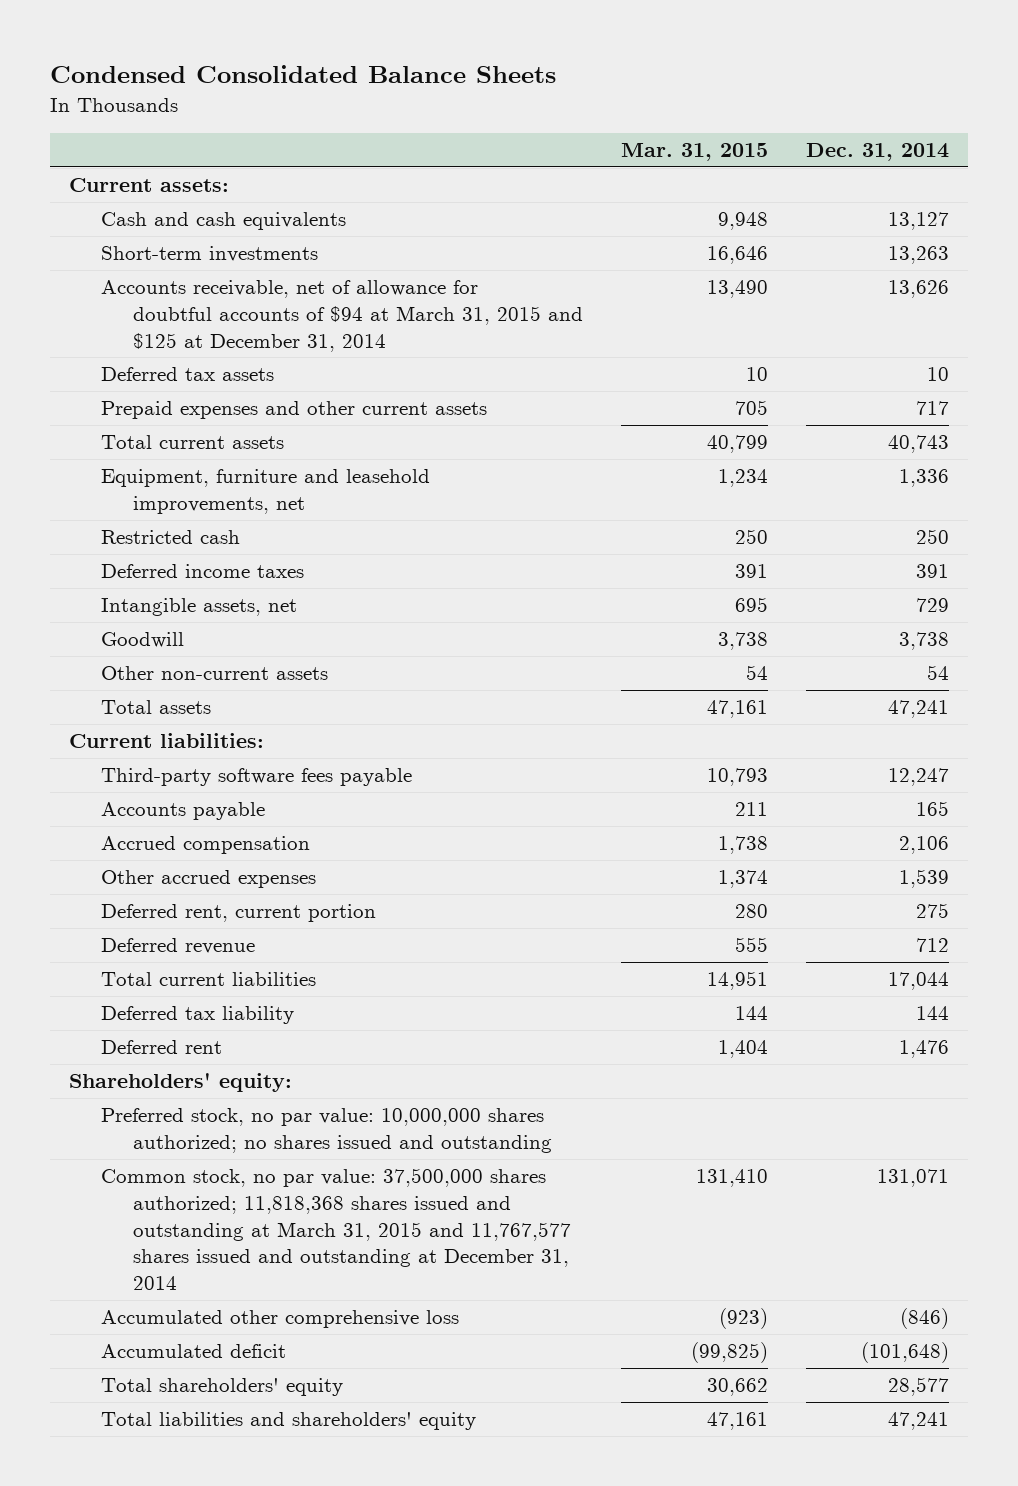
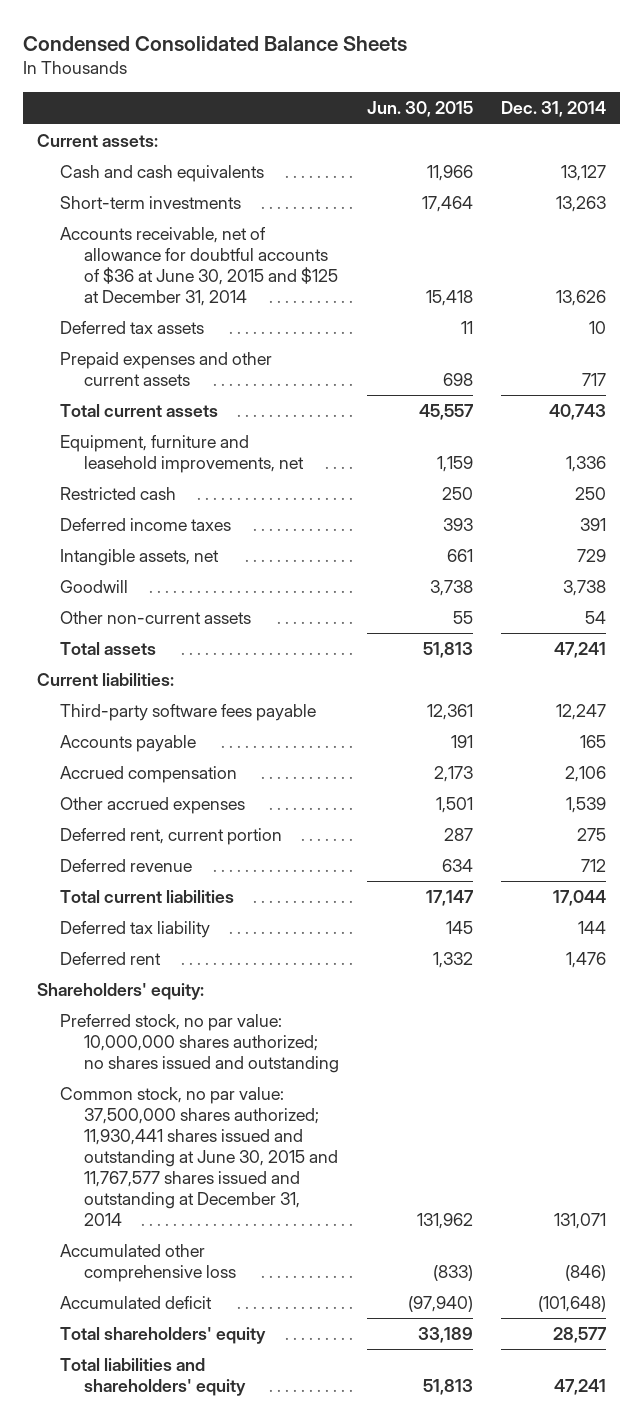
- | Mar. 31, 2015 | Dec. 31, 2014
+ | Jun. 30, 2015 | Dec. 31, 2014
- Accounts receivable, net of allowance for doubtful accounts of $94 at March 31, 2015 and $125 at December 31, 2014 | 13,490 | 13,626
+ Accounts receivable, net of allowance for doubtful accounts of $36 at June 30, 2015 and $125 at December 31, 2014 | 15,418 | 13,626
- Common stock, no par value: 37,500,000 shares authorized; 11,818,368 shares issued and outstanding at March 31, 2015 and 11,767,577 shares issued and outstanding at December 31, 2014 | 131,410 | 131,071
+ Common stock, no par value: 37,500,000 shares authorized; 11,930,441 shares issued and outstanding at June 30, 2015 and 11,767,577 shares issued and outstanding at December 31, 2014 | 131,962 | 131,071

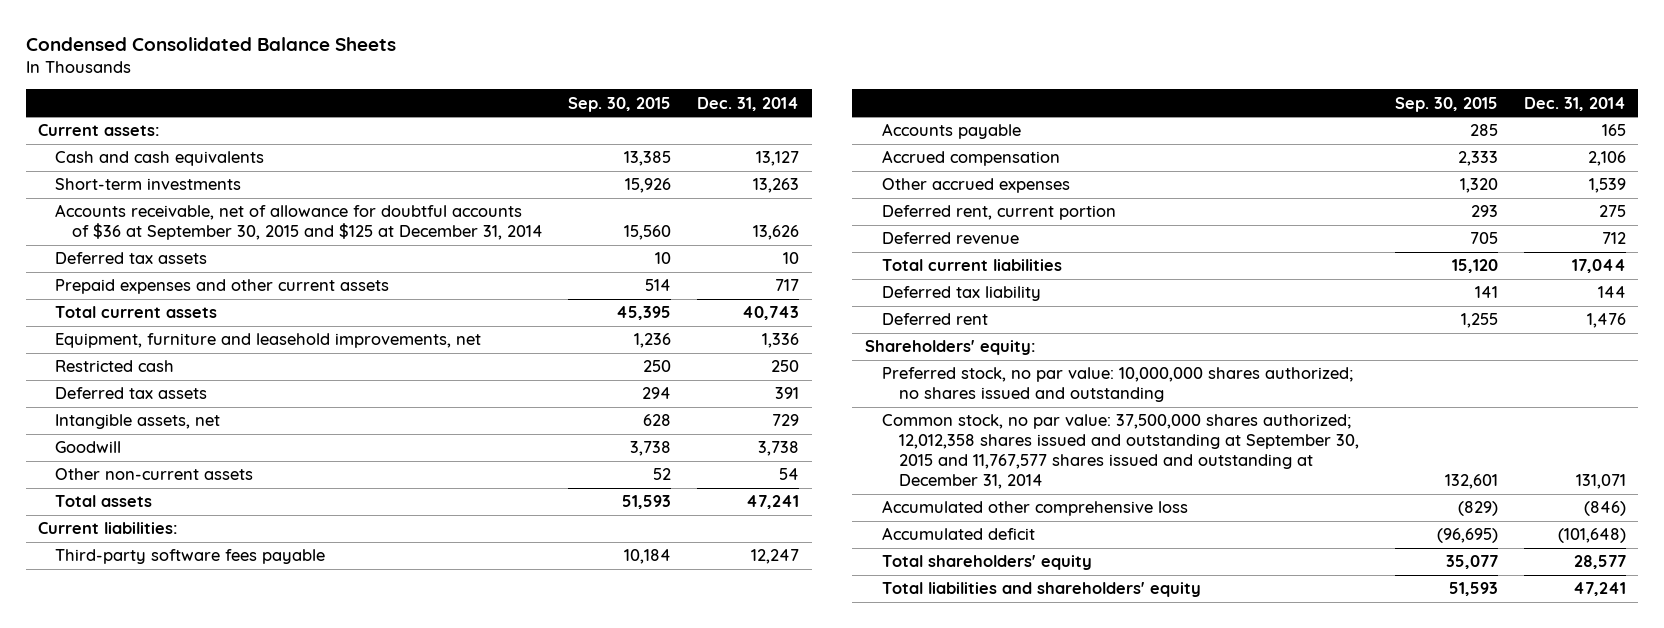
- | Jun. 30, 2015 | Dec. 31, 2014
+ | Sep. 30, 2015 | Dec. 31, 2014
- Accounts receivable, net of allowance for doubtful accounts of $36 at June 30, 2015 and $125 at December 31, 2014 | 15,418 | 13,626
+ Accounts receivable, net of allowance for doubtful accounts of $36 at September 30, 2015 and $125 at December 31, 2014 | 15,560 | 13,626
- Deferred income taxes | 393 | 391
+ Deferred tax assets | 294 | 391
- Common stock, no par value: 37,500,000 shares authorized; 11,930,441 shares issued and outstanding at June 30, 2015 and 11,767,577 shares issued and outstanding at December 31, 2014 | 131,962 | 131,071
+ Common stock, no par value: 37,500,000 shares authorized; 12,012,358 shares issued and outstanding at September 30, 2015 and 11,767,577 shares issued and outstanding at December 31, 2014 | 132,601 | 131,071

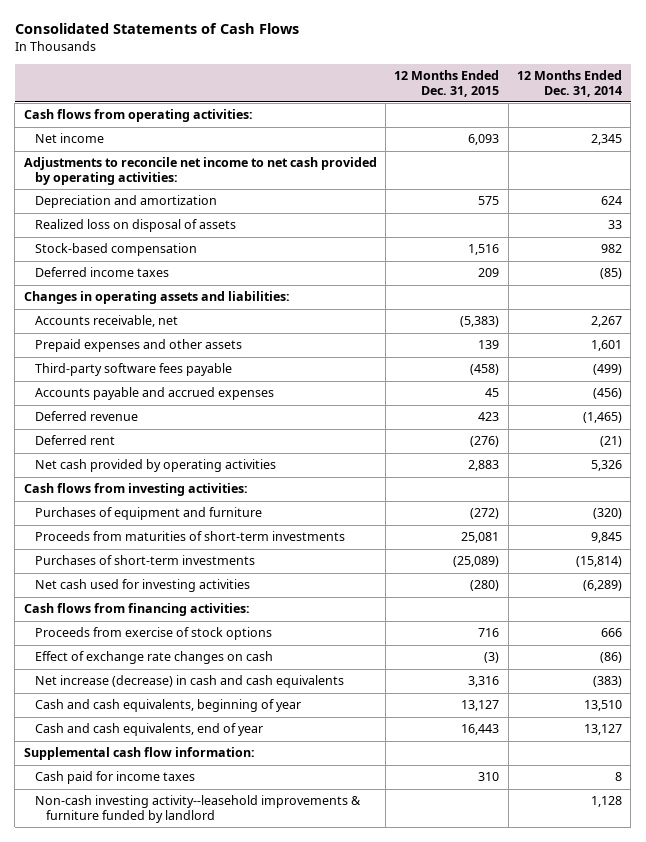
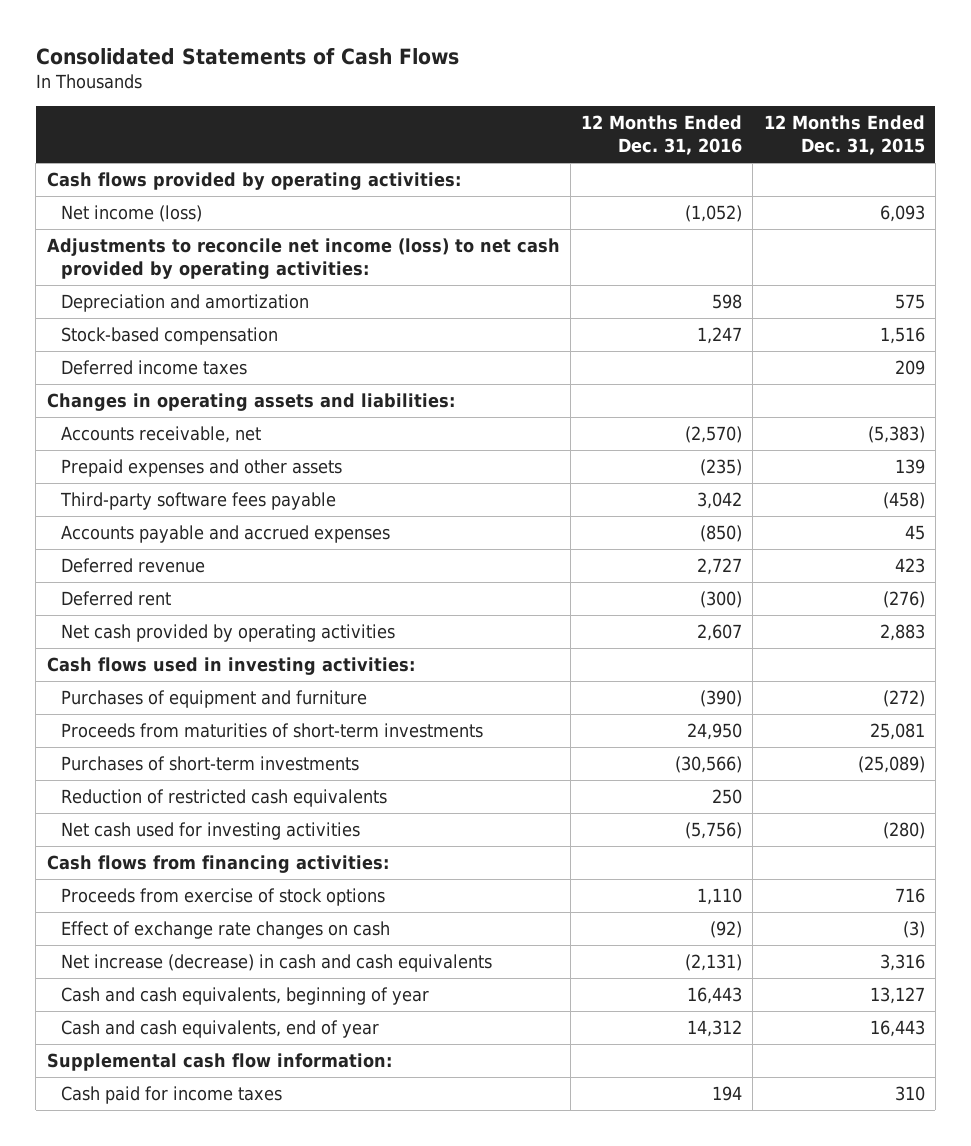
- | 12 Months Ended Dec. 31, 2015 | 12 Months Ended Dec. 31, 2014
+ | 12 Months Ended Dec. 31, 2016 | 12 Months Ended Dec. 31, 2015
- Cash flows from operating activities:
- Net income | 6,093 | 2,345
- Adjustments to reconcile net income to net cash provided by operating activities:
+ Cash flows provided by operating activities:
+ Net income (loss) | (1,052) | 6,093
+ Adjustments to reconcile net income (loss) to net cash provided by operating activities:
- Realized loss on disposal of assets | | 33
- Cash flows from investing activities:
+ Cash flows used in investing activities:
+ Reduction of restricted cash equivalents | 250 |
- Non-cash investing activity--leasehold improvements & furniture funded by landlord | | 1,128

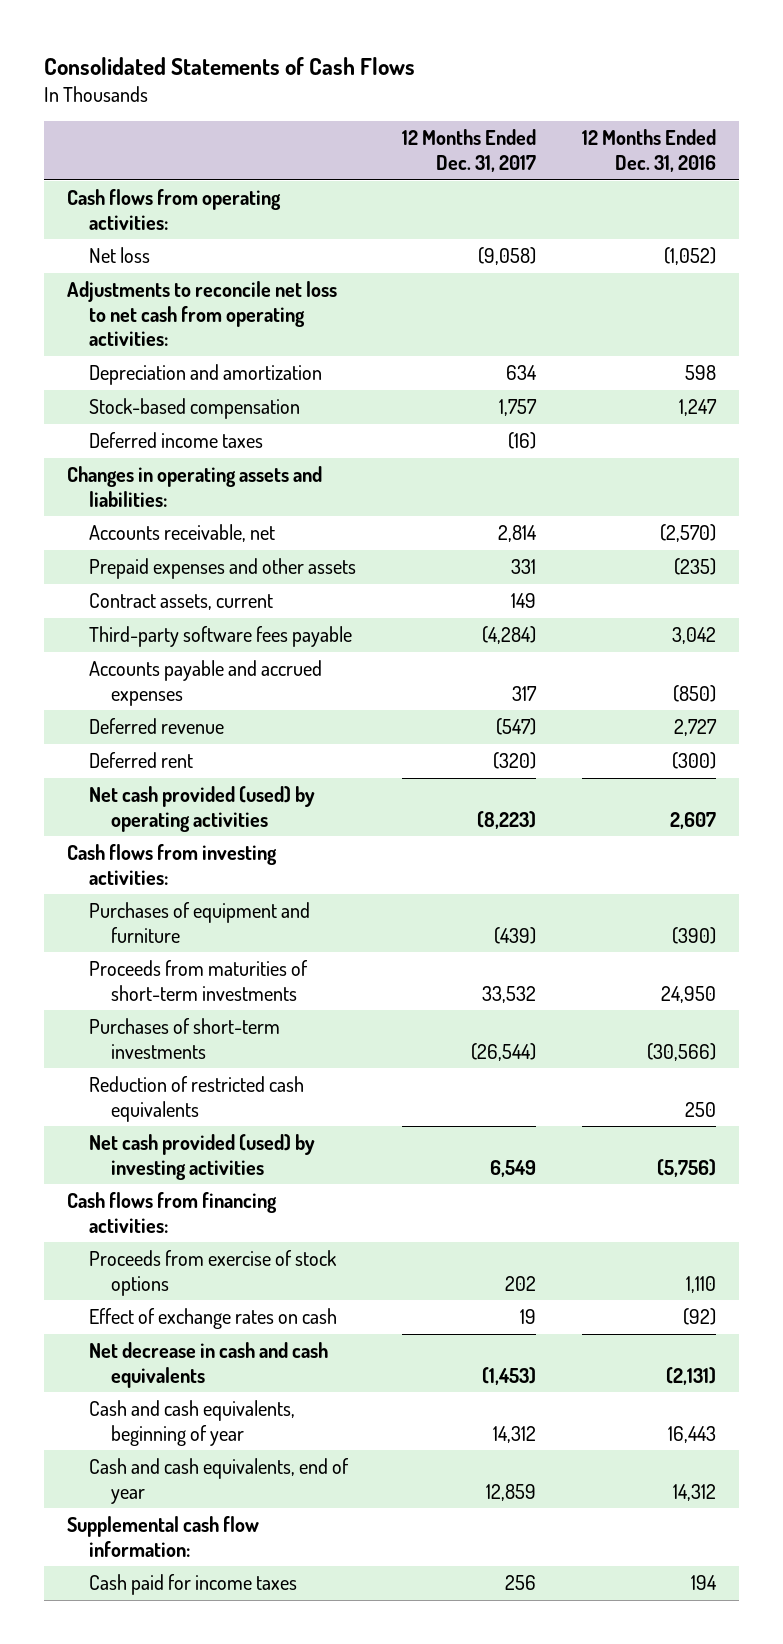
- | 12 Months Ended Dec. 31, 2016 | 12 Months Ended Dec. 31, 2015
+ | 12 Months Ended Dec. 31, 2017 | 12 Months Ended Dec. 31, 2016
- Cash flows provided by operating activities:
- Net income (loss) | (1,052) | 6,093
- Adjustments to reconcile net income (loss) to net cash provided by operating activities:
+ Cash flows from operating activities:
+ Net loss | (9,058) | (1,052)
+ Adjustments to reconcile net loss to net cash from operating activities:
+ Contract assets, current | 149 |
- Net cash provided by operating activities | 2,607 | 2,883
- Cash flows used in investing activities:
+ Net cash provided (used) by operating activities | (8,223) | 2,607
+ Cash flows from investing activities:
- Net cash used for investing activities | (5,756) | (280)
+ Net cash provided (used) by investing activities | 6,549 | (5,756)
- Effect of exchange rate changes on cash | (92) | (3)
- Net increase (decrease) in cash and cash equivalents | (2,131) | 3,316
+ Effect of exchange rates on cash | 19 | (92)
+ Net decrease in cash and cash equivalents | (1,453) | (2,131)

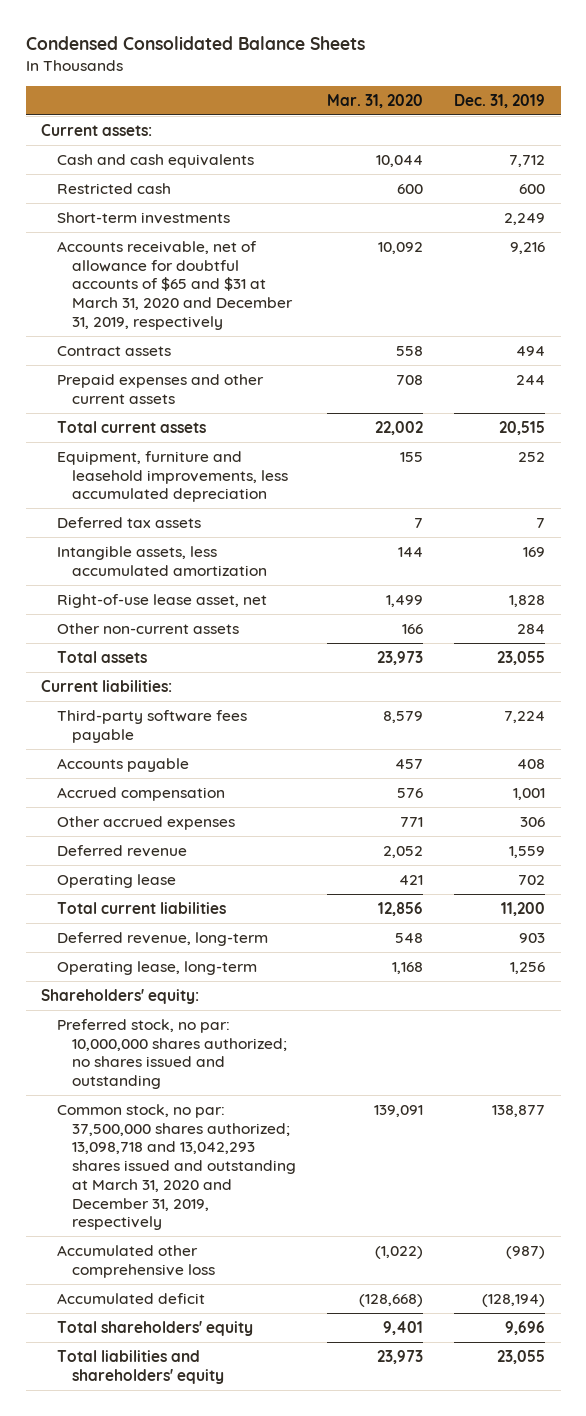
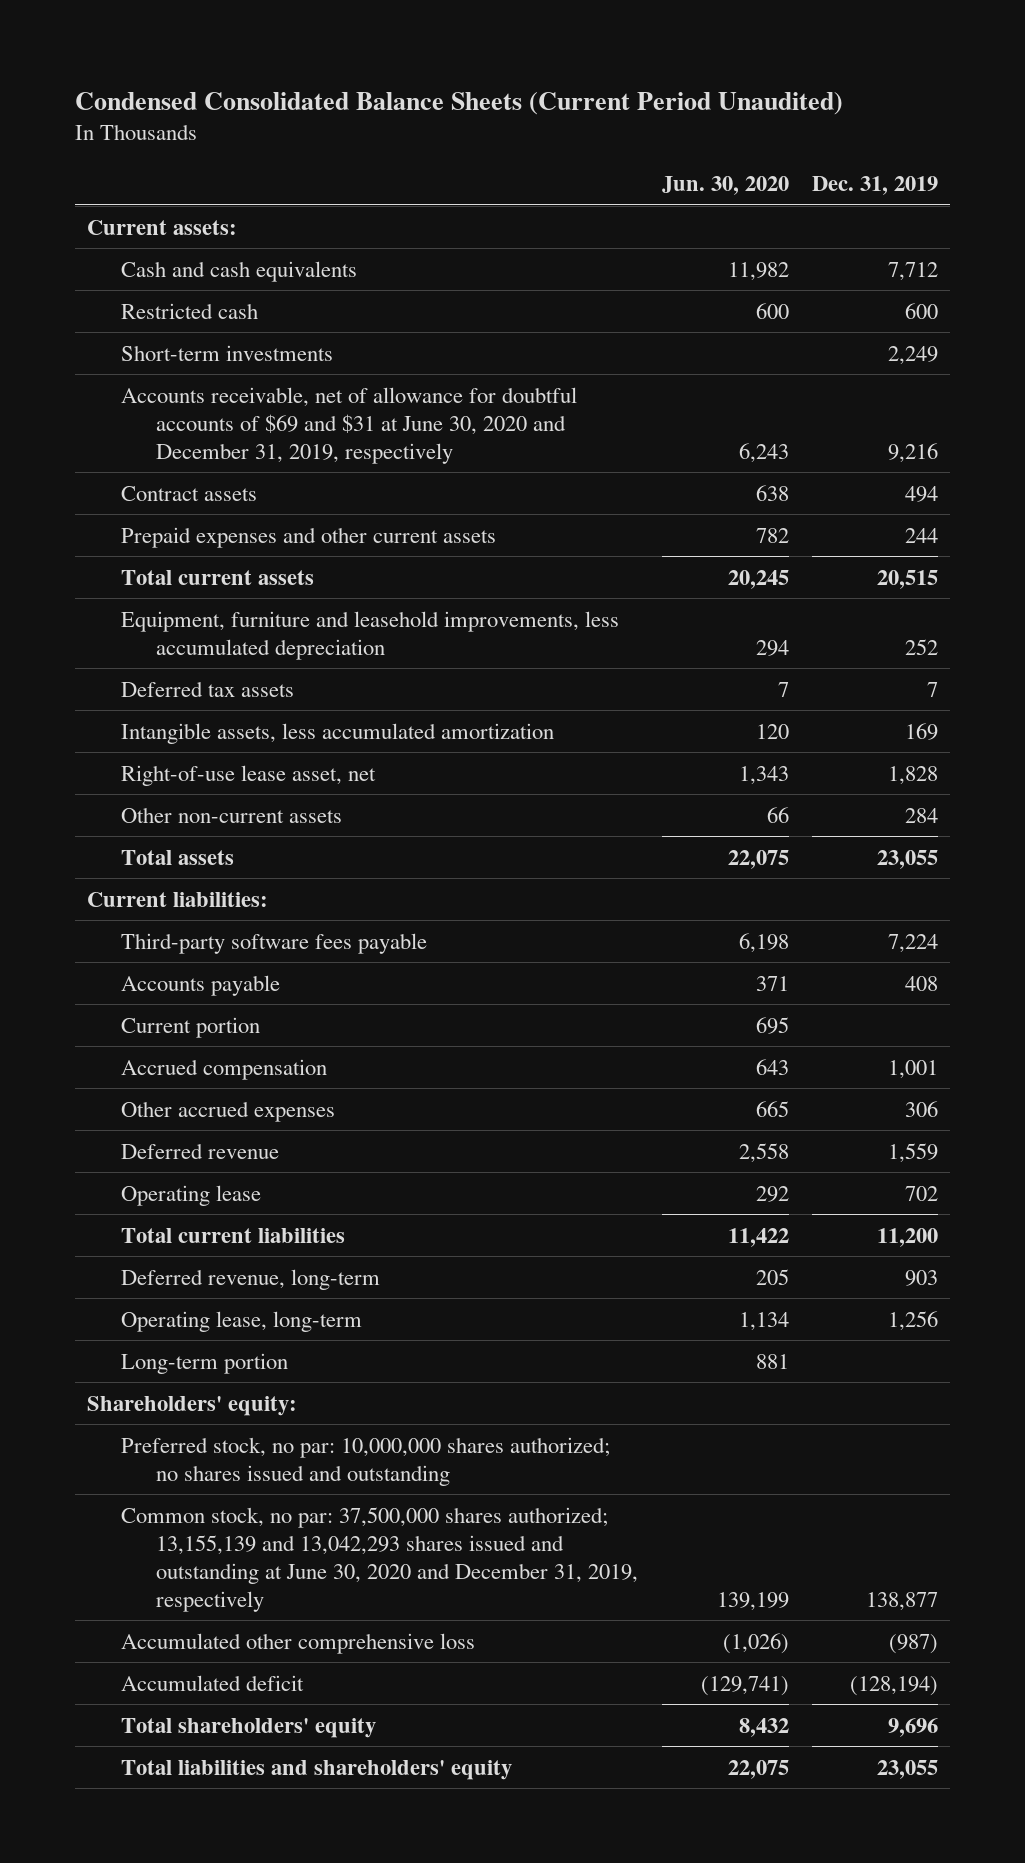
- Condensed Consolidated Balance Sheets
+ Condensed Consolidated Balance Sheets (Current Period Unaudited)
- | Mar. 31, 2020 | Dec. 31, 2019
+ | Jun. 30, 2020 | Dec. 31, 2019
- Accounts receivable, net of allowance for doubtful accounts of $65 and $31 at March 31, 2020 and December 31, 2019, respectively | 10,092 | 9,216
+ Accounts receivable, net of allowance for doubtful accounts of $69 and $31 at June 30, 2020 and December 31, 2019, respectively | 6,243 | 9,216
+ Current portion | 695 |
+ Long-term portion | 881 |
- Common stock, no par: 37,500,000 shares authorized; 13,098,718 and 13,042,293 shares issued and outstanding at March 31, 2020 and December 31, 2019, respectively | 139,091 | 138,877
+ Common stock, no par: 37,500,000 shares authorized; 13,155,139 and 13,042,293 shares issued and outstanding at June 30, 2020 and December 31, 2019, respectively | 139,199 | 138,877

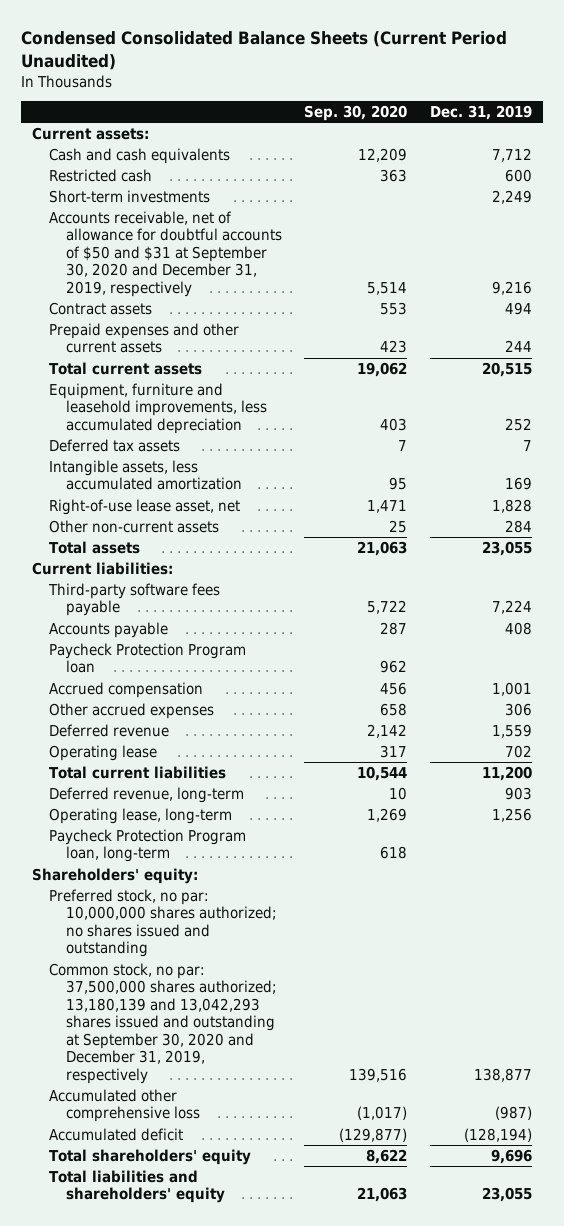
- | Jun. 30, 2020 | Dec. 31, 2019
+ | Sep. 30, 2020 | Dec. 31, 2019
- Accounts receivable, net of allowance for doubtful accounts of $69 and $31 at June 30, 2020 and December 31, 2019, respectively | 6,243 | 9,216
+ Accounts receivable, net of allowance for doubtful accounts of $50 and $31 at September 30, 2020 and December 31, 2019, respectively | 5,514 | 9,216
- Current portion | 695 |
+ Paycheck Protection Program loan | 962 |
- Long-term portion | 881 |
+ Paycheck Protection Program loan, long-term | 618 |
- Common stock, no par: 37,500,000 shares authorized; 13,155,139 and 13,042,293 shares issued and outstanding at June 30, 2020 and December 31, 2019, respectively | 139,199 | 138,877
+ Common stock, no par: 37,500,000 shares authorized; 13,180,139 and 13,042,293 shares issued and outstanding at September 30, 2020 and December 31, 2019, respectively | 139,516 | 138,877

